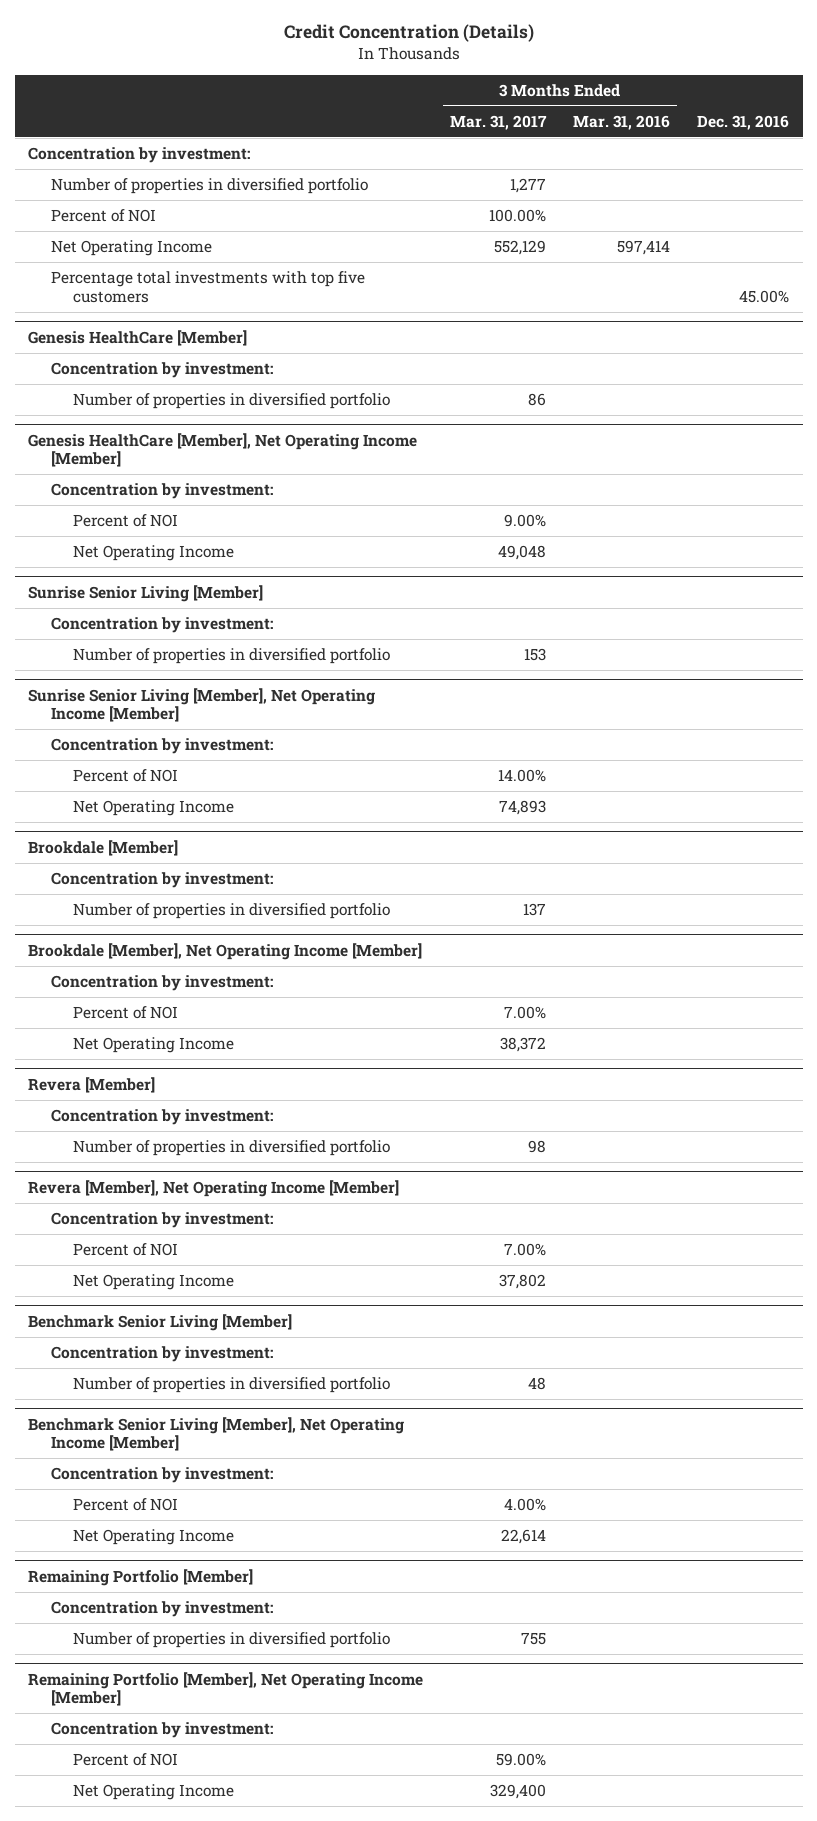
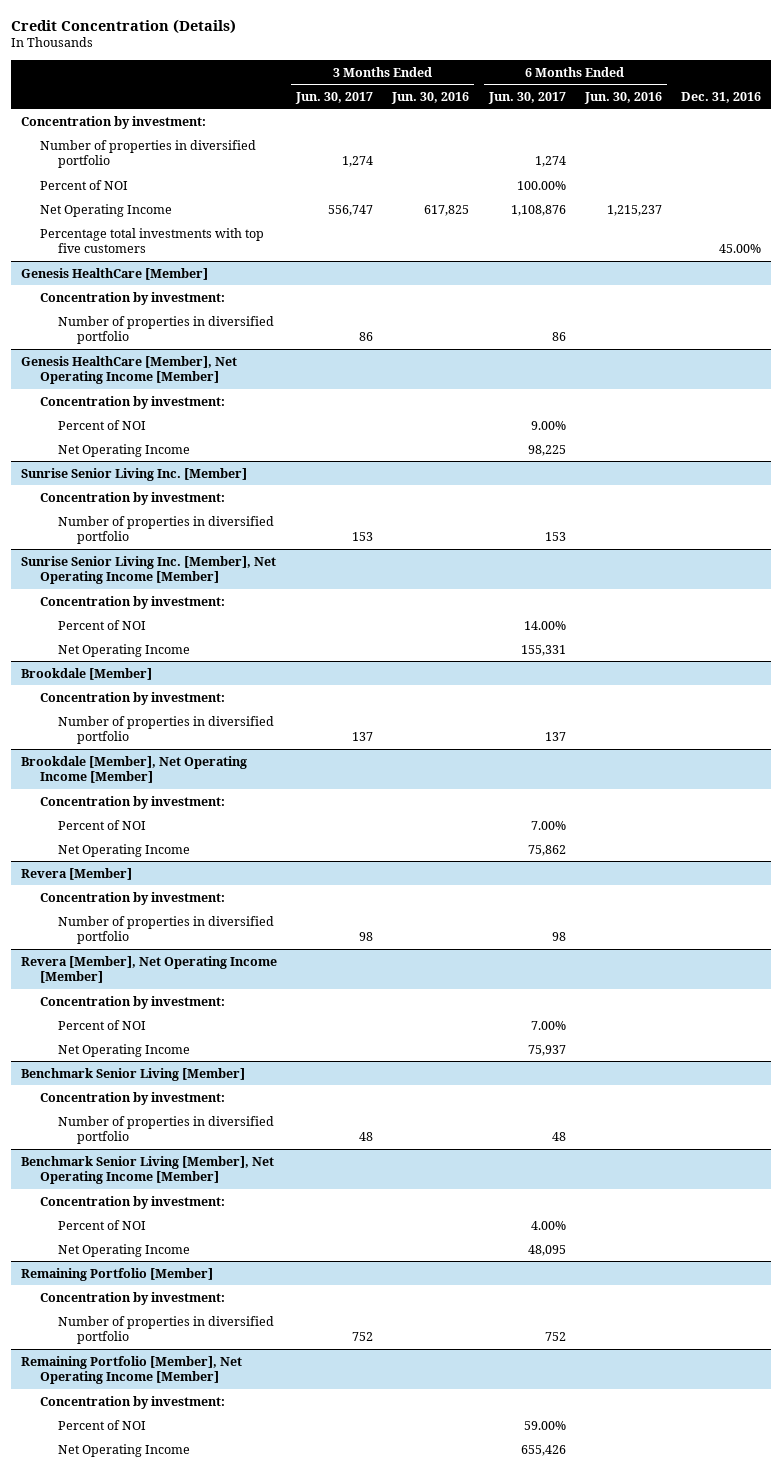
- | 3 Months Ended Mar. 31, 2017 | 3 Months Ended Mar. 31, 2016 | Dec. 31, 2016
+ | 3 Months Ended Jun. 30, 2017 | 3 Months Ended Jun. 30, 2016 | 6 Months Ended Jun. 30, 2017 | 6 Months Ended Jun. 30, 2016 | Dec. 31, 2016
- Sunrise Senior Living [Member]
+ Sunrise Senior Living Inc. [Member]
- Sunrise Senior Living [Member], Net Operating Income [Member]
+ Sunrise Senior Living Inc. [Member], Net Operating Income [Member]

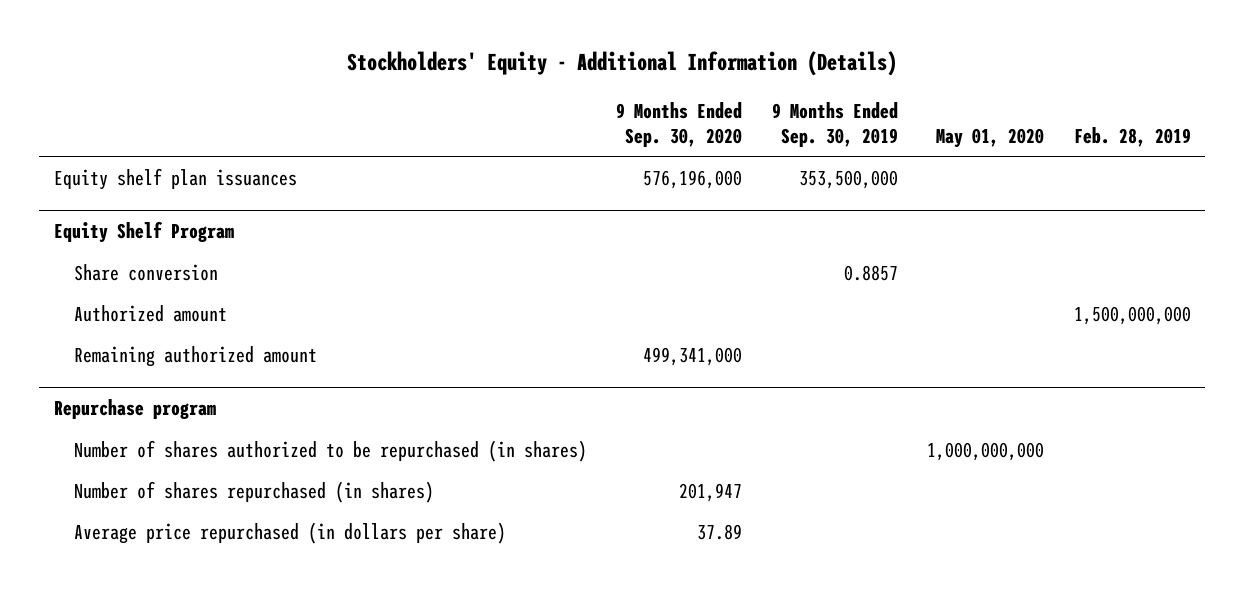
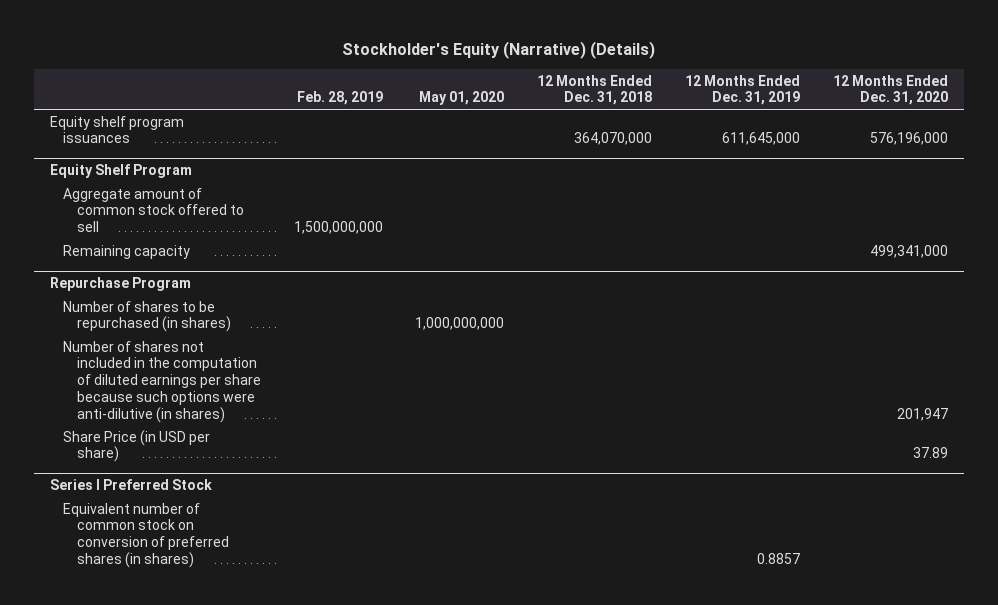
- Stockholders' Equity - Additional Information (Details)
+ Stockholder's Equity (Narrative) (Details)
- | 9 Months Ended Sep. 30, 2020 | 9 Months Ended Sep. 30, 2019 | May 01, 2020 | Feb. 28, 2019
+ | Feb. 28, 2019 | May 01, 2020 | 12 Months Ended Dec. 31, 2018 | 12 Months Ended Dec. 31, 2019 | 12 Months Ended Dec. 31, 2020
- Equity shelf plan issuances | 576,196,000 | 353,500,000 | |
+ Equity shelf program issuances | | | 364,070,000 | 611,645,000 | 576,196,000
@ Equity Shelf Program
- Share conversion | | 0.8857 | |
- Authorized amount | | | | 1,500,000,000
- Remaining authorized amount | 499,341,000 | | |
- Repurchase program
- Number of shares authorized to be repurchased (in shares) | | | 1,000,000,000 |
- Number of shares repurchased (in shares) | 201,947 | | |
- Average price repurchased (in dollars per share) | 37.89 | | |
@ Equity Shelf Program
+ Aggregate amount of common stock offered to sell | 1,500,000,000 | | | |
+ Remaining capacity | | | | | 499,341,000
+ Repurchase Program
+ Number of shares to be repurchased (in shares) | | 1,000,000,000 | | |
+ Number of shares not included in the computation of diluted earnings per share because such options were anti-dilutive (in shares) | | | | | 201,947
+ Share Price (in USD per share) | | | | | 37.89
+ Series I Preferred Stock
+ Equivalent number of common stock on conversion of preferred shares (in shares) | | | | 0.8857 |

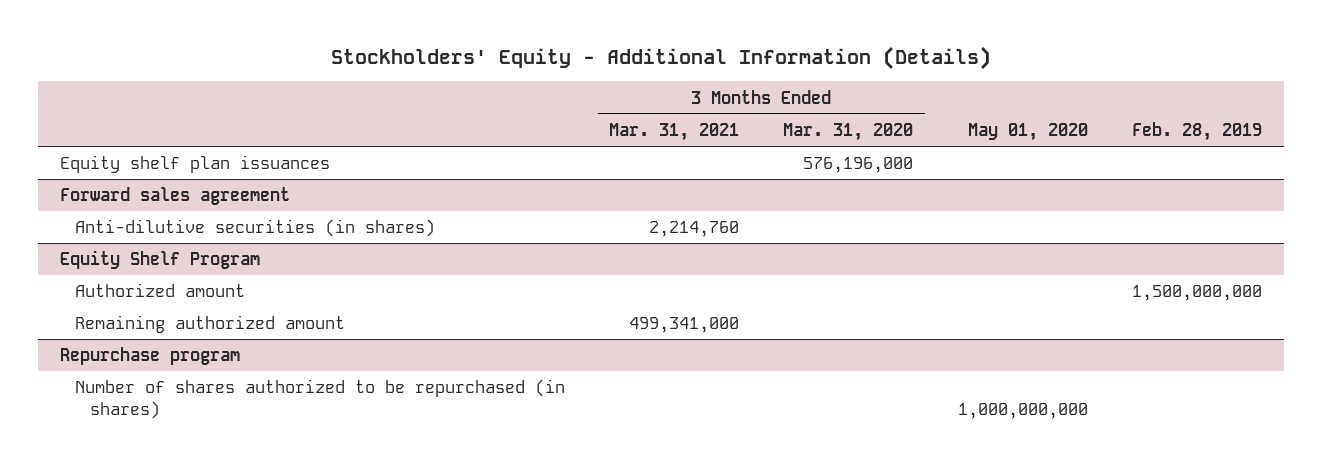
- Stockholder's Equity (Narrative) (Details)
+ Stockholders' Equity - Additional Information (Details)
- | Feb. 28, 2019 | May 01, 2020 | 12 Months Ended Dec. 31, 2018 | 12 Months Ended Dec. 31, 2019 | 12 Months Ended Dec. 31, 2020
+ | 3 Months Ended Mar. 31, 2021 | 3 Months Ended Mar. 31, 2020 | May 01, 2020 | Feb. 28, 2019
- Equity shelf program issuances | | | 364,070,000 | 611,645,000 | 576,196,000
+ Equity shelf plan issuances | | 576,196,000 | |
+ Forward sales agreement
+ Anti-dilutive securities (in shares) | 2,214,760 | | |
@ Equity Shelf Program
- Aggregate amount of common stock offered to sell | 1,500,000,000 | | | |
- Remaining capacity | | | | | 499,341,000
- Repurchase Program
- Number of shares to be repurchased (in shares) | | 1,000,000,000 | | |
- Number of shares not included in the computation of diluted earnings per share because such options were anti-dilutive (in shares) | | | | | 201,947
- Share Price (in USD per share) | | | | | 37.89
- Series I Preferred Stock
- Equivalent number of common stock on conversion of preferred shares (in shares) | | | | 0.8857 |
@ Equity Shelf Program
+ Authorized amount | | | | 1,500,000,000
+ Remaining authorized amount | 499,341,000 | | |
+ Repurchase program
+ Number of shares authorized to be repurchased (in shares) | | | 1,000,000,000 |

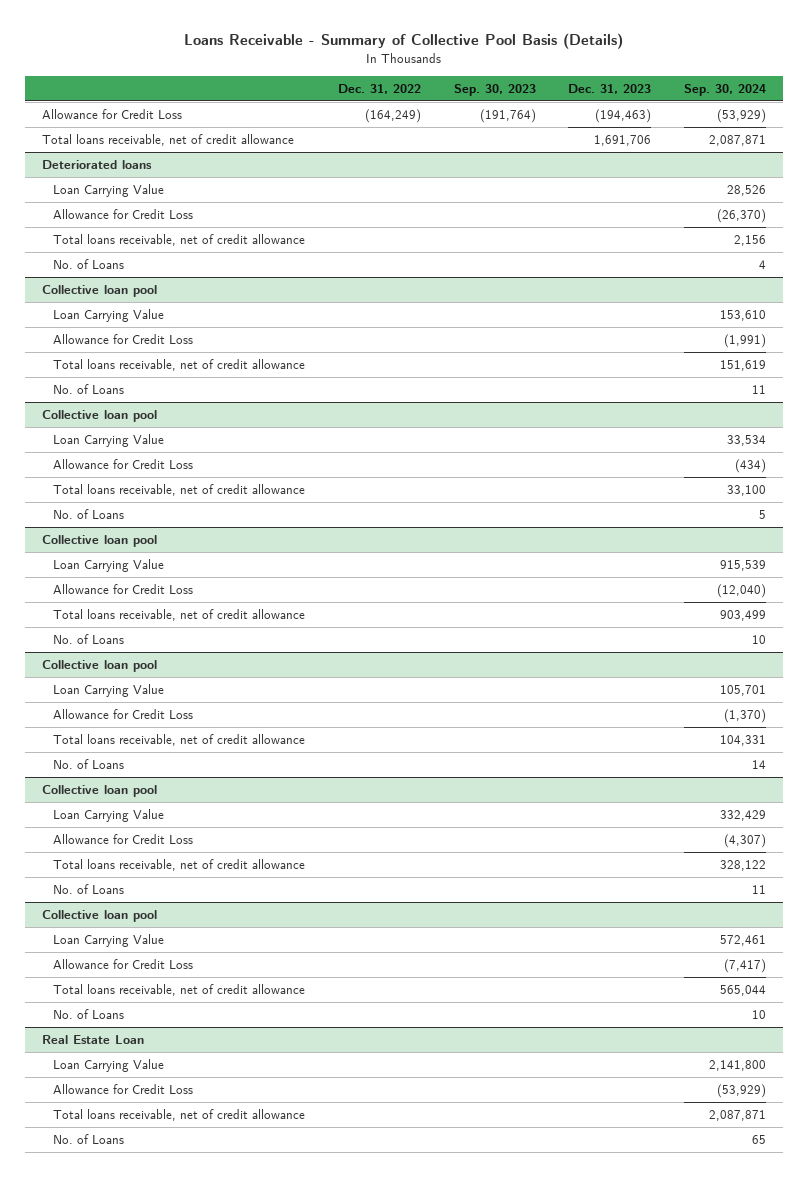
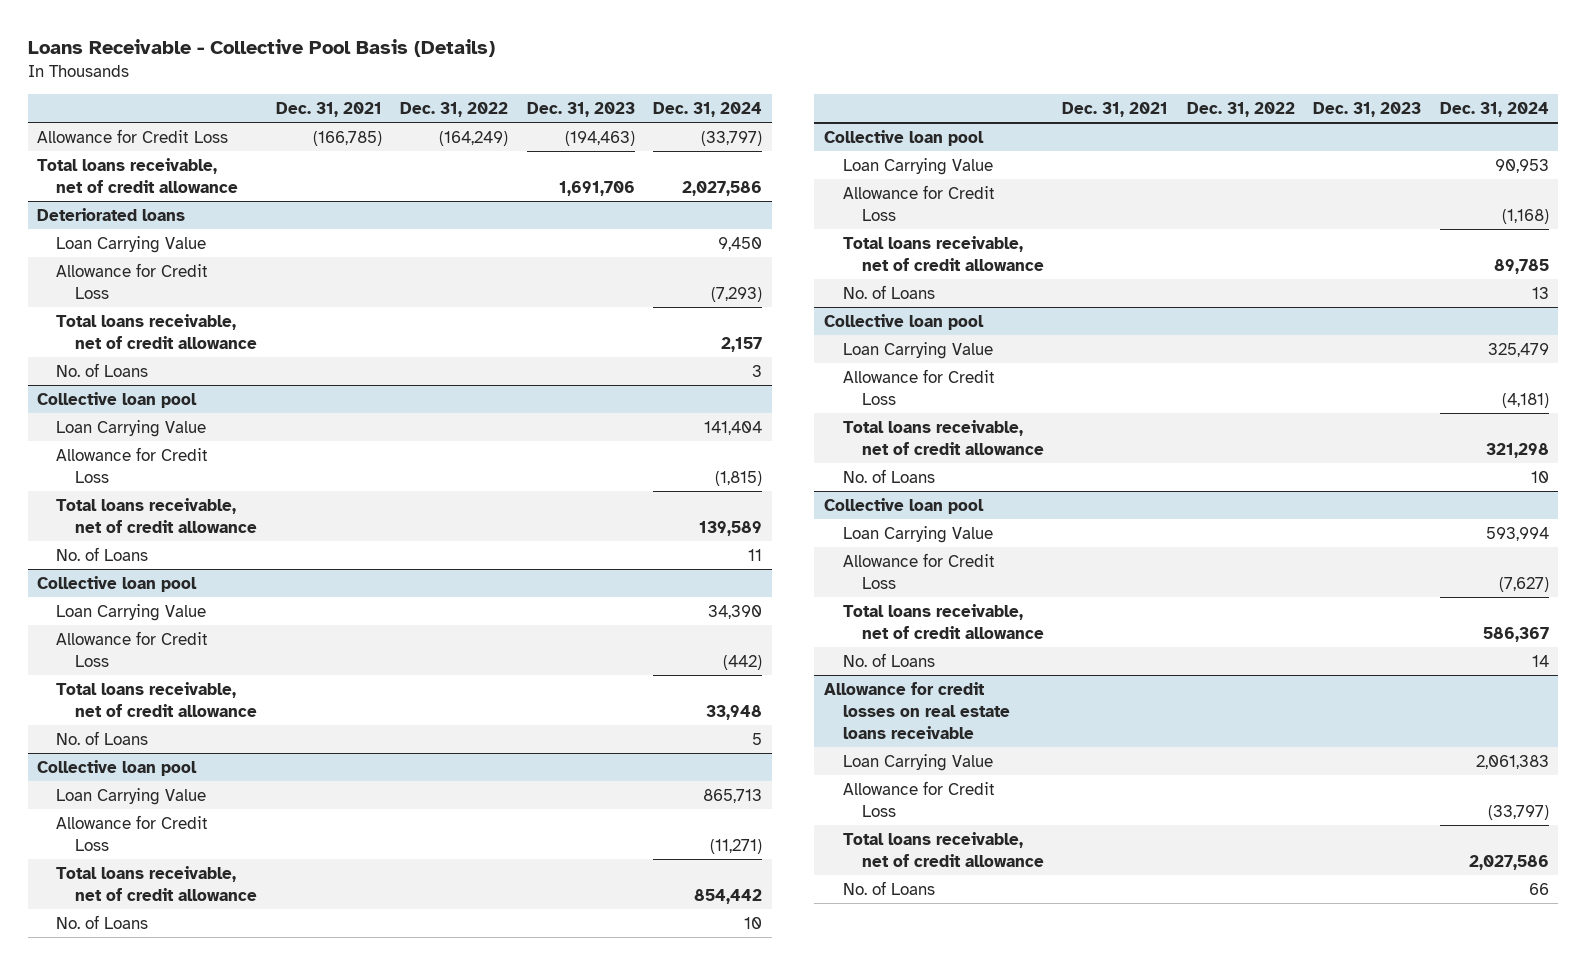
- Loans Receivable - Summary of Collective Pool Basis (Details)
+ Loans Receivable - Collective Pool Basis (Details)
- | Dec. 31, 2022 | Sep. 30, 2023 | Dec. 31, 2023 | Sep. 30, 2024
+ | Dec. 31, 2021 | Dec. 31, 2022 | Dec. 31, 2023 | Dec. 31, 2024
- Real Estate Loan
+ Allowance for credit losses on real estate loans receivable

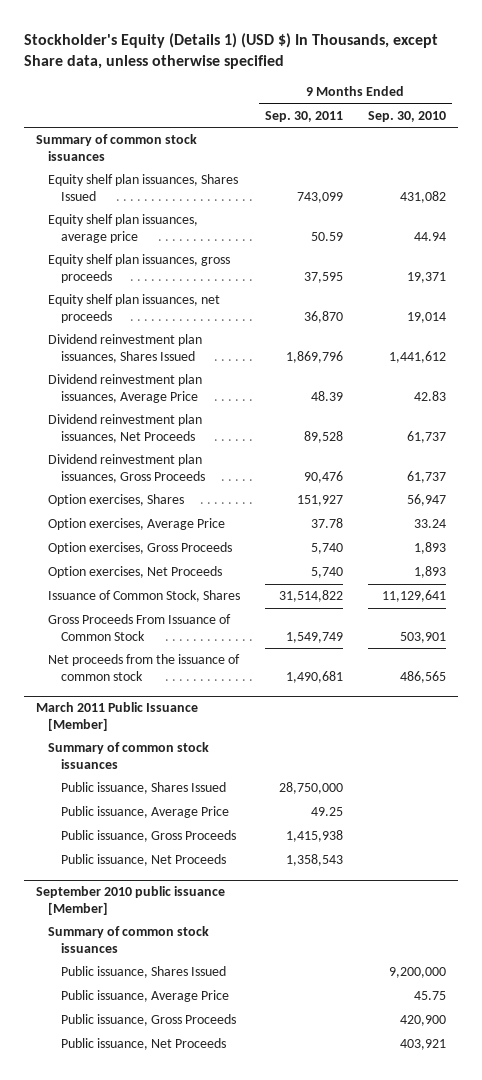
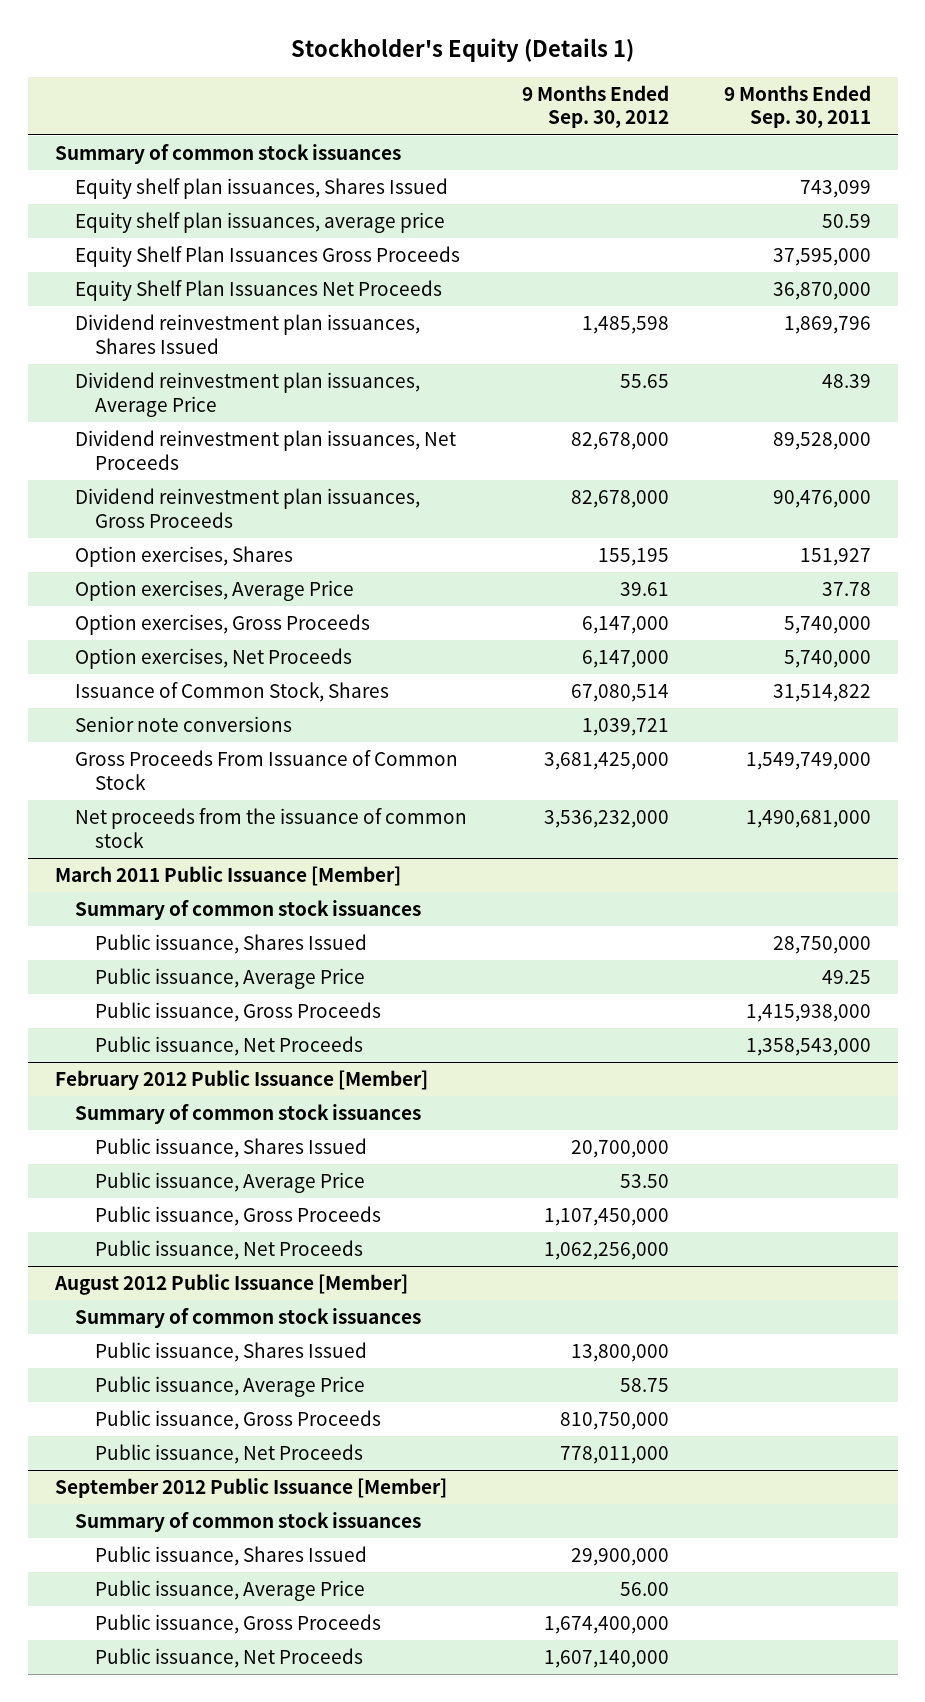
- Stockholder's Equity (Details 1) (USD $) In Thousands, except Share data, unless otherwise specified
+ Stockholder's Equity (Details 1)
- | 9 Months Ended Sep. 30, 2011 | 9 Months Ended Sep. 30, 2010
+ | 9 Months Ended Sep. 30, 2012 | 9 Months Ended Sep. 30, 2011
- Equity shelf plan issuances, gross proceeds | 37,595 | 19,371
- Equity shelf plan issuances, net proceeds | 36,870 | 19,014
+ Equity Shelf Plan Issuances Gross Proceeds | | 37,595,000
+ Equity Shelf Plan Issuances Net Proceeds | | 36,870,000
- Dividend reinvestment plan issuances, Net Proceeds | 89,528 | 61,737
- Dividend reinvestment plan issuances, Gross Proceeds | 90,476 | 61,737
+ Dividend reinvestment plan issuances, Net Proceeds | 82,678,000 | 89,528,000
+ Dividend reinvestment plan issuances, Gross Proceeds | 82,678,000 | 90,476,000
- Option exercises, Gross Proceeds | 5,740 | 1,893
- Option exercises, Net Proceeds | 5,740 | 1,893
+ Option exercises, Gross Proceeds | 6,147,000 | 5,740,000
+ Option exercises, Net Proceeds | 6,147,000 | 5,740,000
- Gross Proceeds From Issuance of Common Stock | 1,549,749 | 503,901
- Net proceeds from the issuance of common stock | 1,490,681 | 486,565
+ Senior note conversions | 1,039,721 |
+ Gross Proceeds From Issuance of Common Stock | 3,681,425,000 | 1,549,749,000
+ Net proceeds from the issuance of common stock | 3,536,232,000 | 1,490,681,000
@ March 2011 Public Issuance [Member]
- Public issuance, Gross Proceeds | 1,415,938 |
- Public issuance, Net Proceeds | 1,358,543 |
- September 2010 public issuance [Member]
@ March 2011 Public Issuance [Member]
+ Public issuance, Gross Proceeds | | 1,415,938,000
+ Public issuance, Net Proceeds | | 1,358,543,000
+ February 2012 Public Issuance [Member]
+ Summary of common stock issuances
+ Public issuance, Shares Issued | 20,700,000 |
+ Public issuance, Average Price | 53.50 |
+ Public issuance, Gross Proceeds | 1,107,450,000 |
+ Public issuance, Net Proceeds | 1,062,256,000 |
+ August 2012 Public Issuance [Member]
+ Summary of common stock issuances
+ Public issuance, Shares Issued | 13,800,000 |
+ Public issuance, Average Price | 58.75 |
+ Public issuance, Gross Proceeds | 810,750,000 |
+ Public issuance, Net Proceeds | 778,011,000 |
+ September 2012 Public Issuance [Member]

